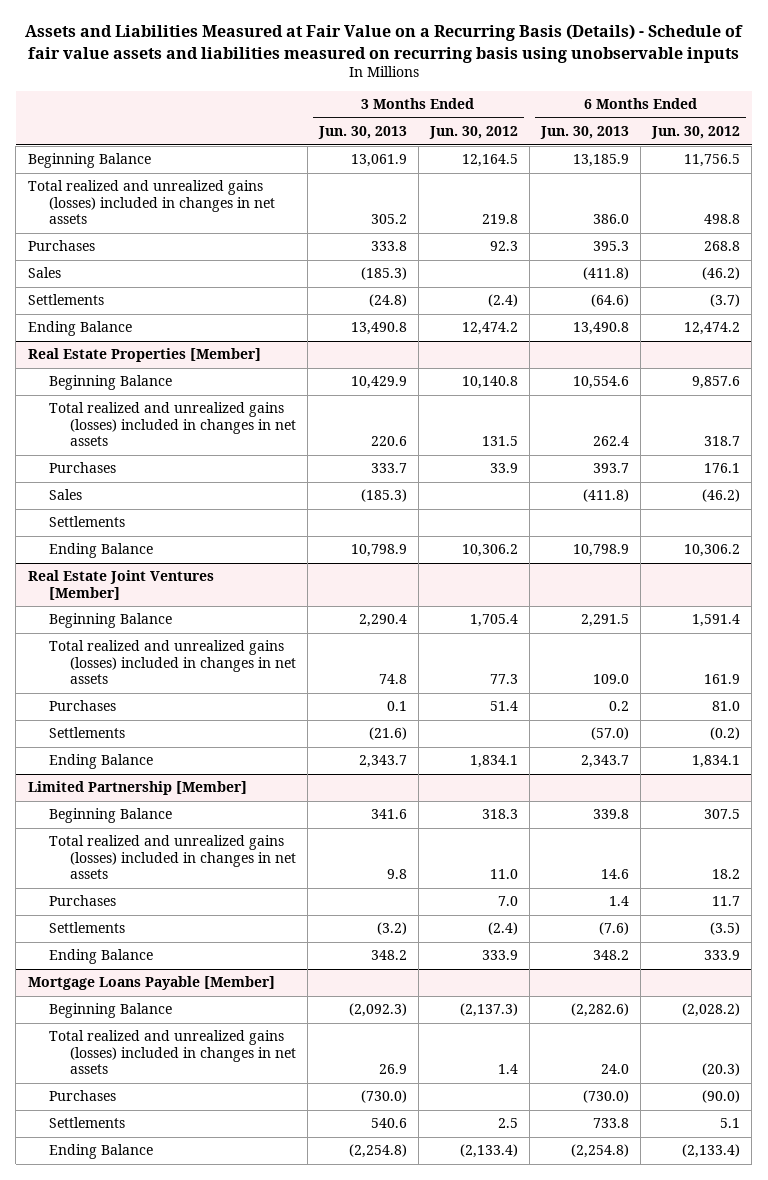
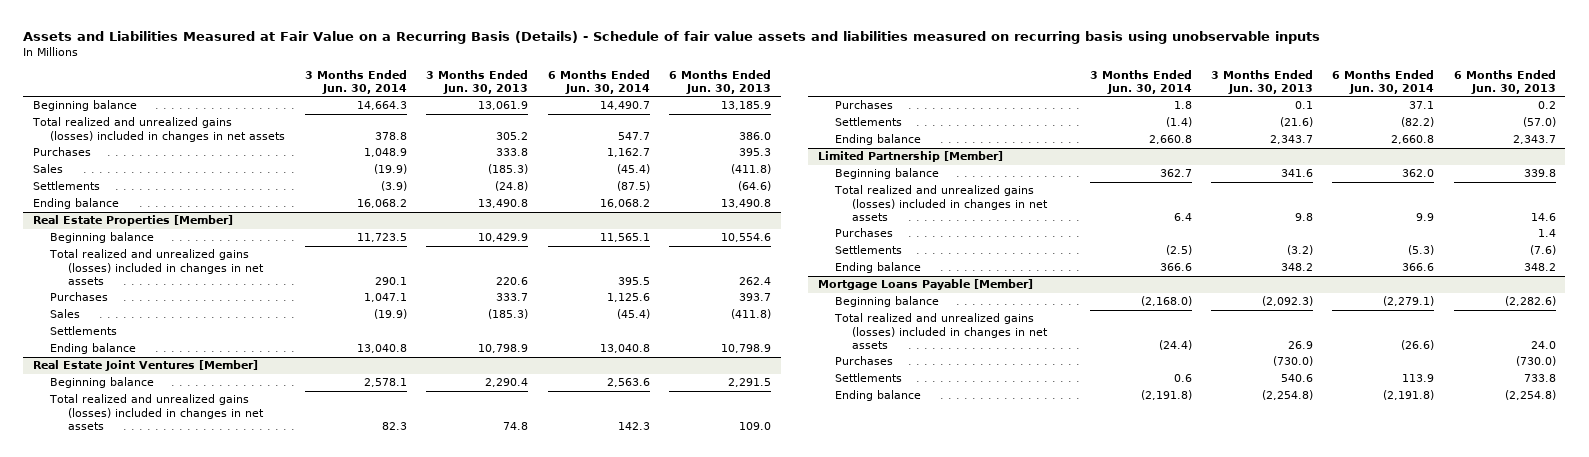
- | 3 Months Ended Jun. 30, 2013 | 3 Months Ended Jun. 30, 2012 | 6 Months Ended Jun. 30, 2013 | 6 Months Ended Jun. 30, 2012
+ | 3 Months Ended Jun. 30, 2014 | 3 Months Ended Jun. 30, 2013 | 6 Months Ended Jun. 30, 2014 | 6 Months Ended Jun. 30, 2013
- Beginning Balance | 13,061.9 | 12,164.5 | 13,185.9 | 11,756.5
+ Beginning balance | 14,664.3 | 13,061.9 | 14,490.7 | 13,185.9
- Ending Balance | 13,490.8 | 12,474.2 | 13,490.8 | 12,474.2
+ Ending balance | 16,068.2 | 13,490.8 | 16,068.2 | 13,490.8
@ Real Estate Properties [Member]
- Beginning Balance | 10,429.9 | 10,140.8 | 10,554.6 | 9,857.6
+ Beginning balance | 11,723.5 | 10,429.9 | 11,565.1 | 10,554.6
- Ending Balance | 10,798.9 | 10,306.2 | 10,798.9 | 10,306.2
+ Ending balance | 13,040.8 | 10,798.9 | 13,040.8 | 10,798.9
@ Real Estate Joint Ventures [Member]
- Beginning Balance | 2,290.4 | 1,705.4 | 2,291.5 | 1,591.4
+ Beginning balance | 2,578.1 | 2,290.4 | 2,563.6 | 2,291.5
- Ending Balance | 2,343.7 | 1,834.1 | 2,343.7 | 1,834.1
+ Ending balance | 2,660.8 | 2,343.7 | 2,660.8 | 2,343.7
@ Limited Partnership [Member]
- Beginning Balance | 341.6 | 318.3 | 339.8 | 307.5
+ Beginning balance | 362.7 | 341.6 | 362.0 | 339.8
- Ending Balance | 348.2 | 333.9 | 348.2 | 333.9
+ Ending balance | 366.6 | 348.2 | 366.6 | 348.2
@ Mortgage Loans Payable [Member]
- Beginning Balance | (2,092.3) | (2,137.3) | (2,282.6) | (2,028.2)
+ Beginning balance | (2,168.0) | (2,092.3) | (2,279.1) | (2,282.6)
- Ending Balance | (2,254.8) | (2,133.4) | (2,254.8) | (2,133.4)
+ Ending balance | (2,191.8) | (2,254.8) | (2,191.8) | (2,254.8)

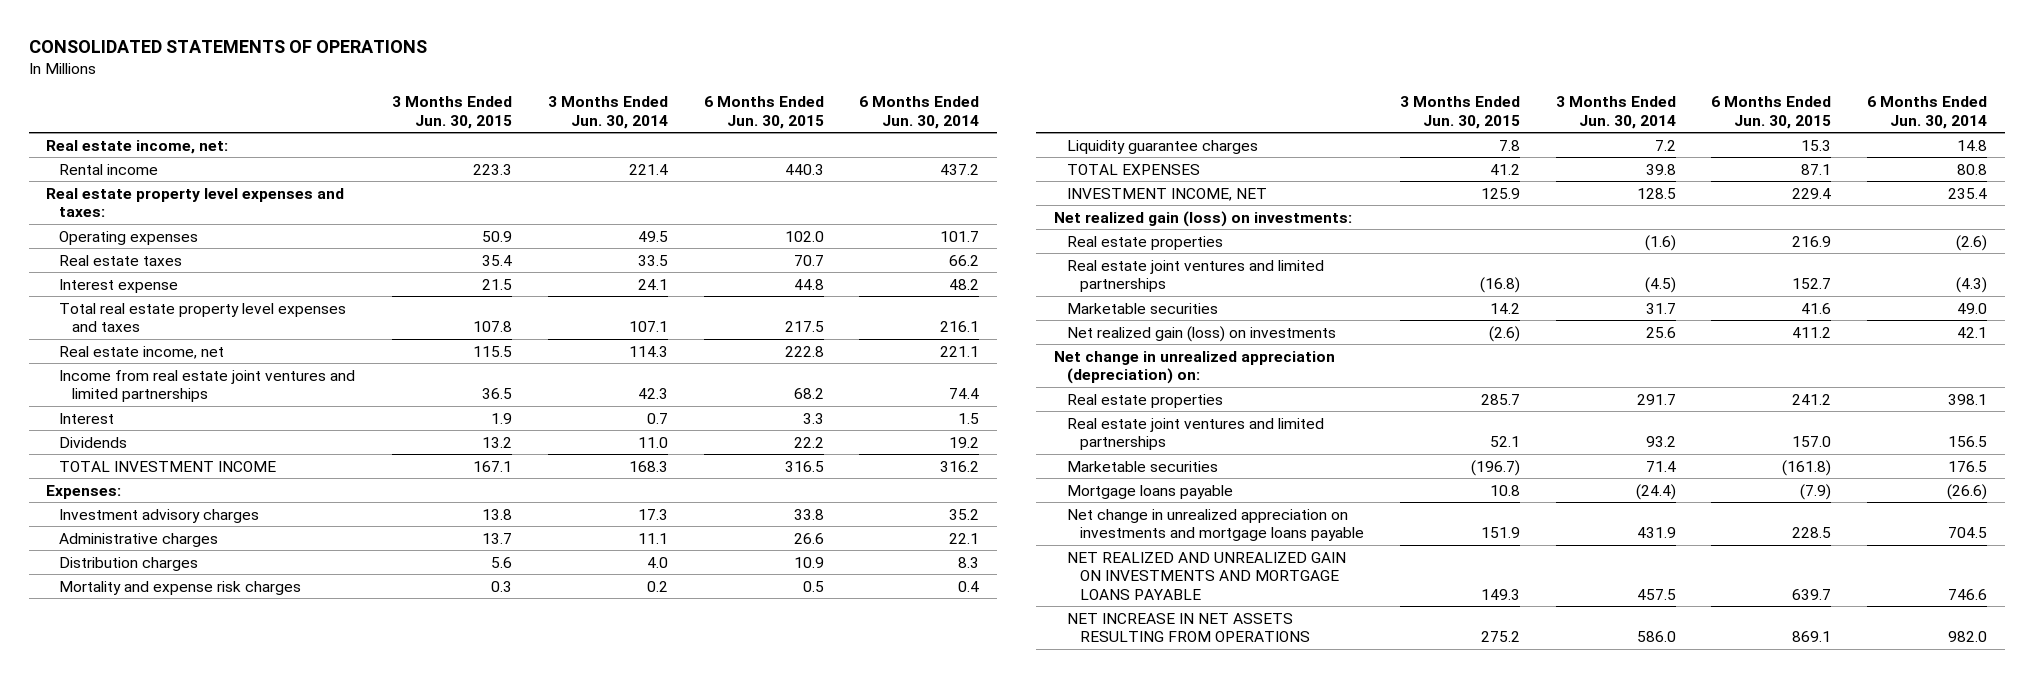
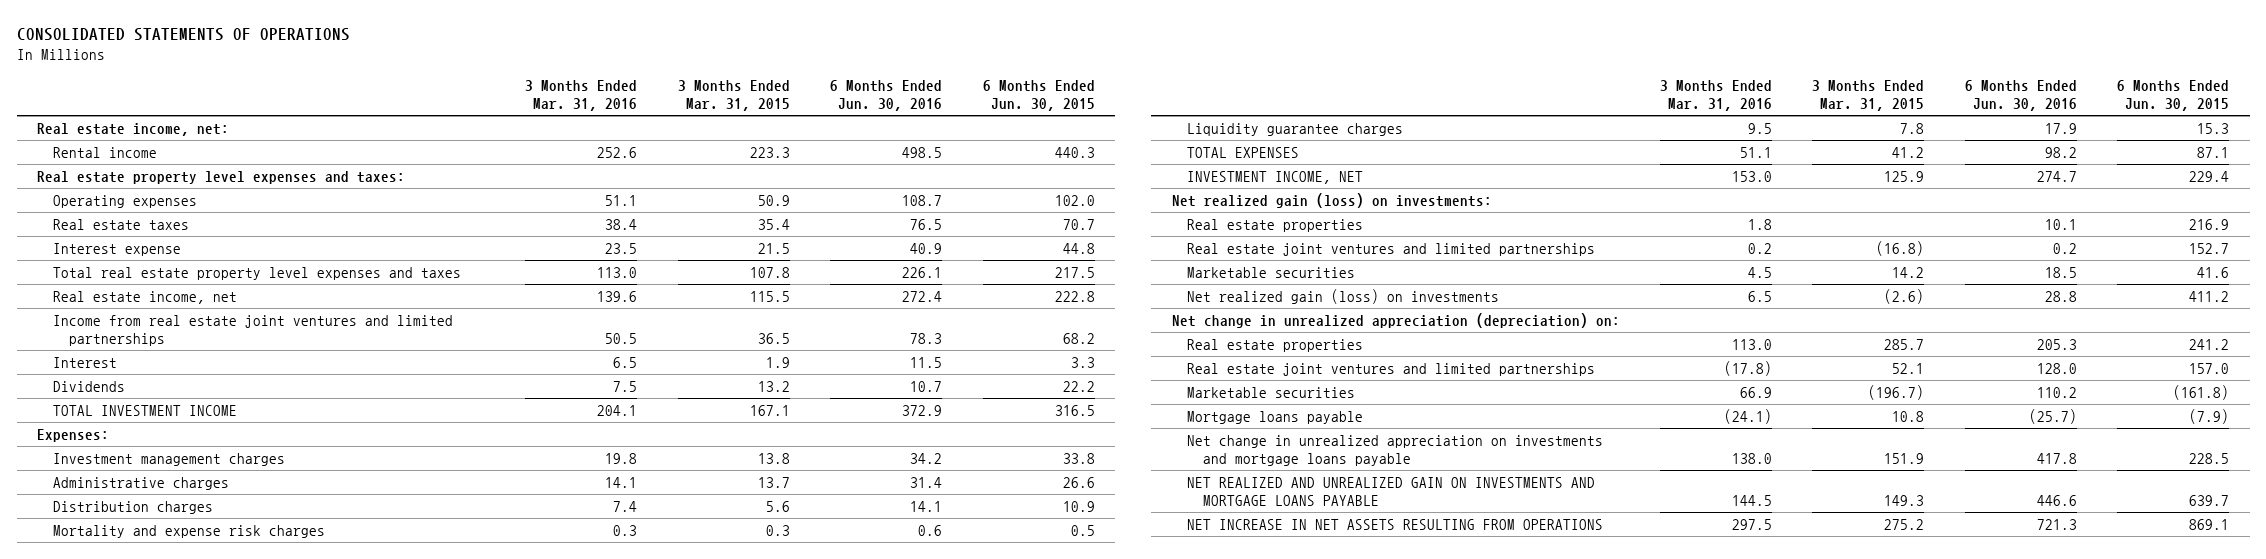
- | 3 Months Ended Jun. 30, 2015 | 3 Months Ended Jun. 30, 2014 | 6 Months Ended Jun. 30, 2015 | 6 Months Ended Jun. 30, 2014
+ | 3 Months Ended Mar. 31, 2016 | 3 Months Ended Mar. 31, 2015 | 6 Months Ended Jun. 30, 2016 | 6 Months Ended Jun. 30, 2015
- Investment advisory charges | 13.8 | 17.3 | 33.8 | 35.2
+ Investment management charges | 19.8 | 13.8 | 34.2 | 33.8

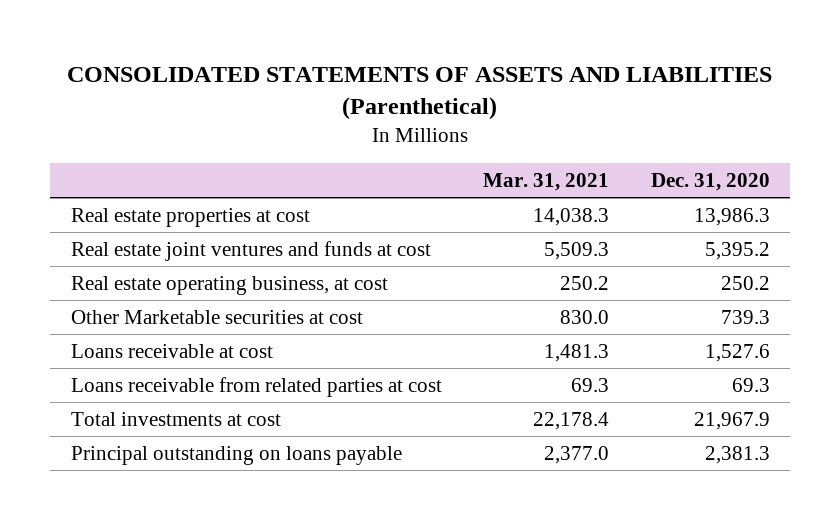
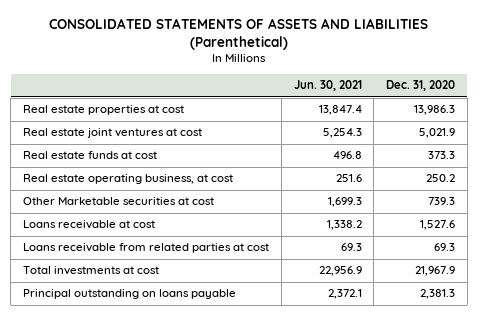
- | Mar. 31, 2021 | Dec. 31, 2020
+ | Jun. 30, 2021 | Dec. 31, 2020
- Real estate joint ventures and funds at cost | 5,509.3 | 5,395.2
+ Real estate joint ventures at cost | 5,254.3 | 5,021.9
+ Real estate funds at cost | 496.8 | 373.3

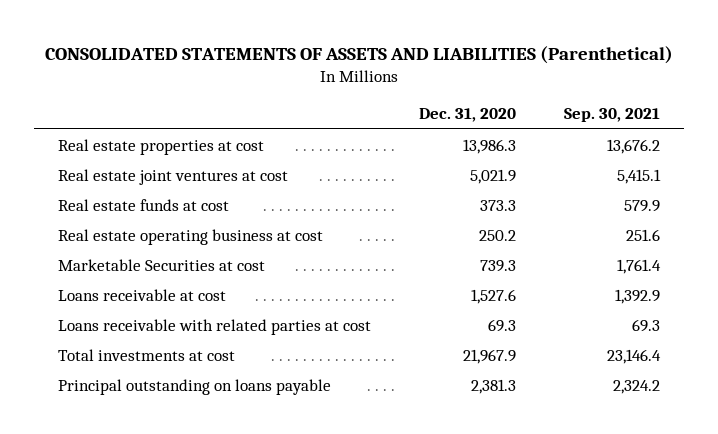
- | Jun. 30, 2021 | Dec. 31, 2020
+ | Dec. 31, 2020 | Sep. 30, 2021
- Real estate operating business, at cost | 251.6 | 250.2
- Other Marketable securities at cost | 1,699.3 | 739.3
+ Real estate operating business at cost | 250.2 | 251.6
+ Marketable Securities at cost | 739.3 | 1,761.4
- Loans receivable from related parties at cost | 69.3 | 69.3
+ Loans receivable with related parties at cost | 69.3 | 69.3

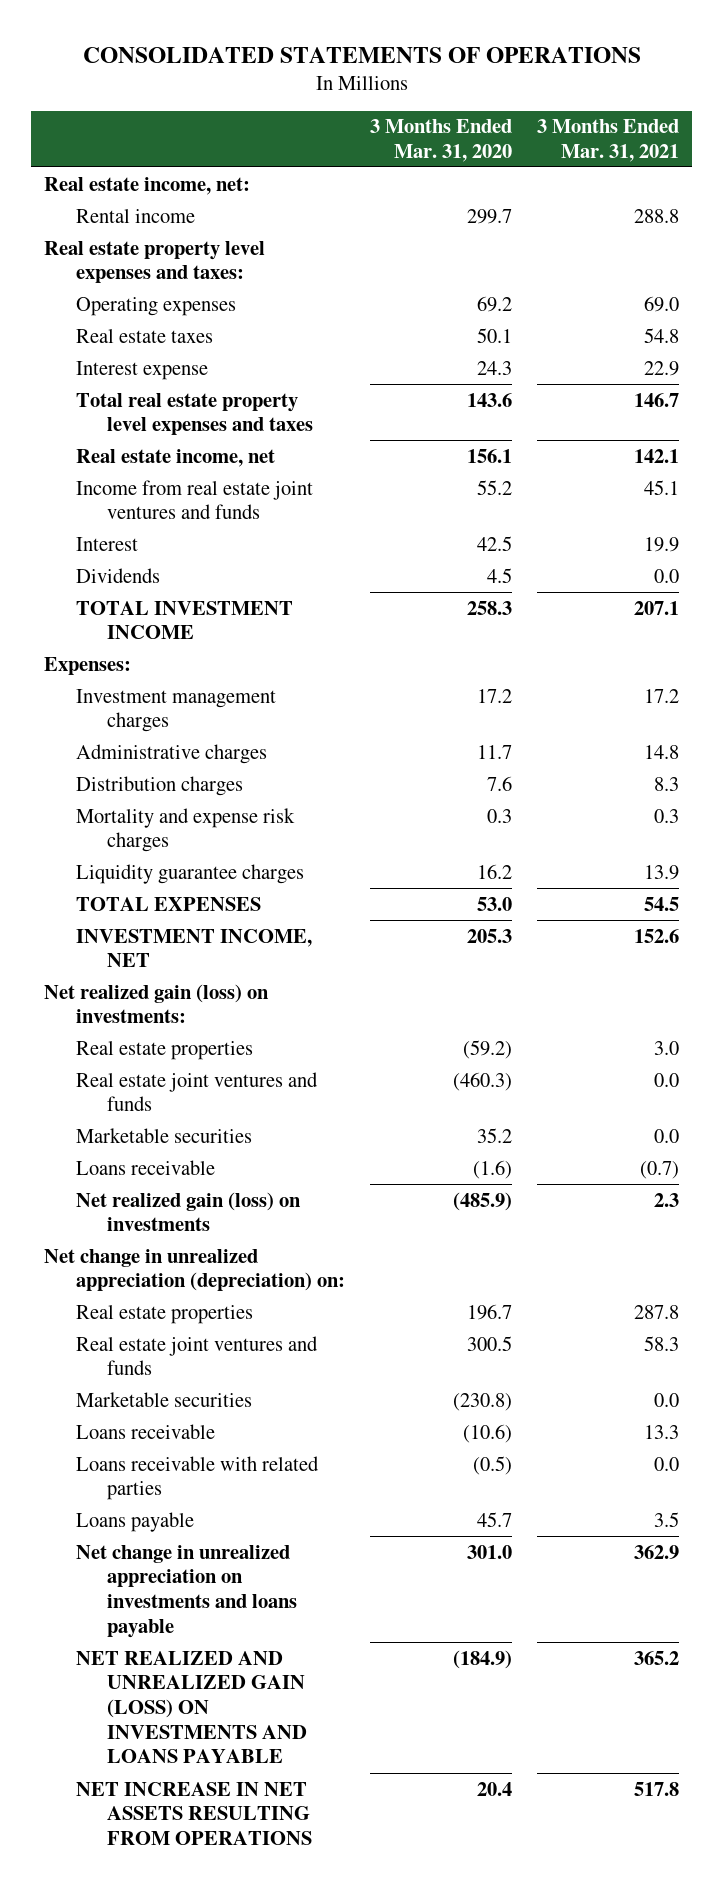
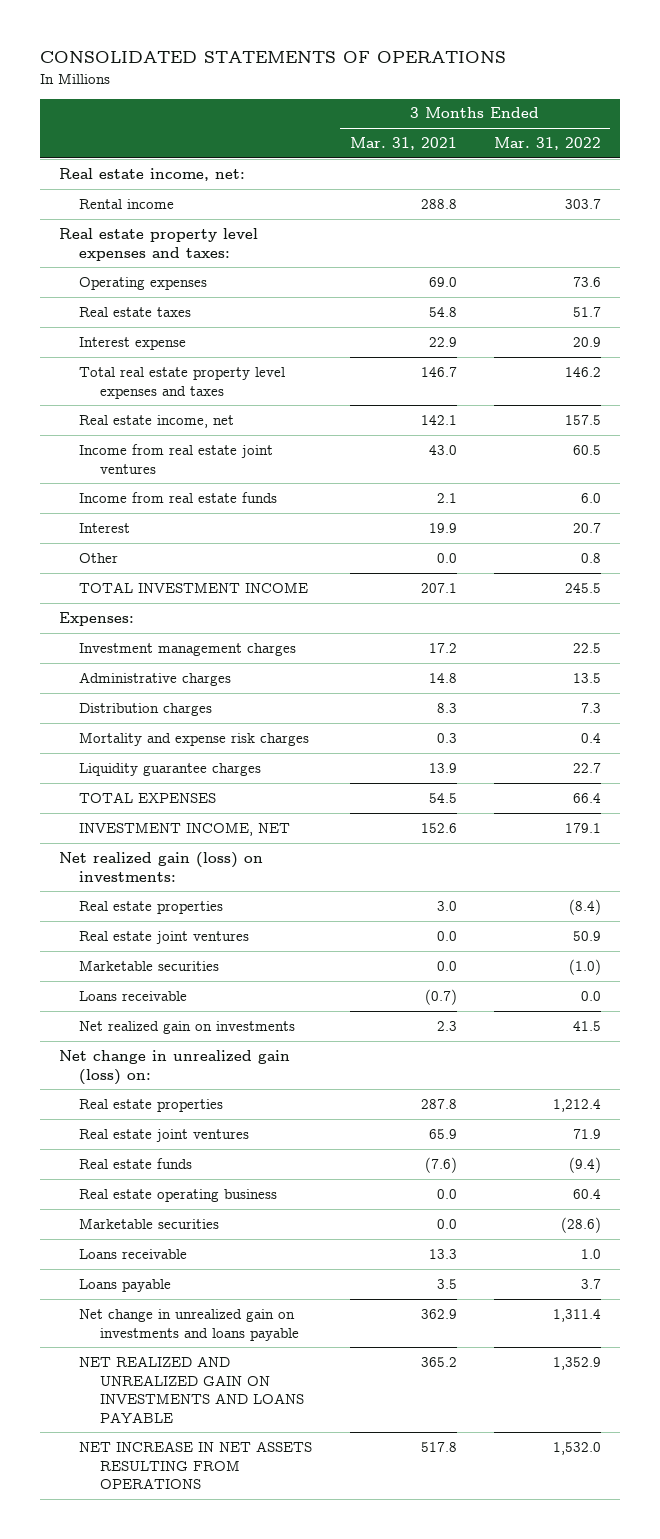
- | 3 Months Ended Mar. 31, 2020 | 3 Months Ended Mar. 31, 2021
+ | 3 Months Ended Mar. 31, 2021 | 3 Months Ended Mar. 31, 2022
- Income from real estate joint ventures and funds | 55.2 | 45.1
+ Income from real estate joint ventures | 43.0 | 60.5
+ Income from real estate funds | 2.1 | 6.0
- Dividends | 4.5 | 0.0
+ Other | 0.0 | 0.8
- Real estate joint ventures and funds | (460.3) | 0.0
+ Real estate joint ventures | 0.0 | 50.9
- Net realized gain (loss) on investments | (485.9) | 2.3
- Net change in unrealized appreciation (depreciation) on:
+ Net realized gain on investments | 2.3 | 41.5
+ Net change in unrealized gain (loss) on:
- Real estate joint ventures and funds | 300.5 | 58.3
+ Real estate joint ventures | 65.9 | 71.9
+ Real estate funds | (7.6) | (9.4)
+ Real estate operating business | 0.0 | 60.4
- Loans receivable with related parties | (0.5) | 0.0
- Net change in unrealized appreciation on investments and loans payable | 301.0 | 362.9
- NET REALIZED AND UNREALIZED GAIN (LOSS) ON INVESTMENTS AND LOANS PAYABLE | (184.9) | 365.2
+ Net change in unrealized gain on investments and loans payable | 362.9 | 1,311.4
+ NET REALIZED AND UNREALIZED GAIN ON INVESTMENTS AND LOANS PAYABLE | 365.2 | 1,352.9

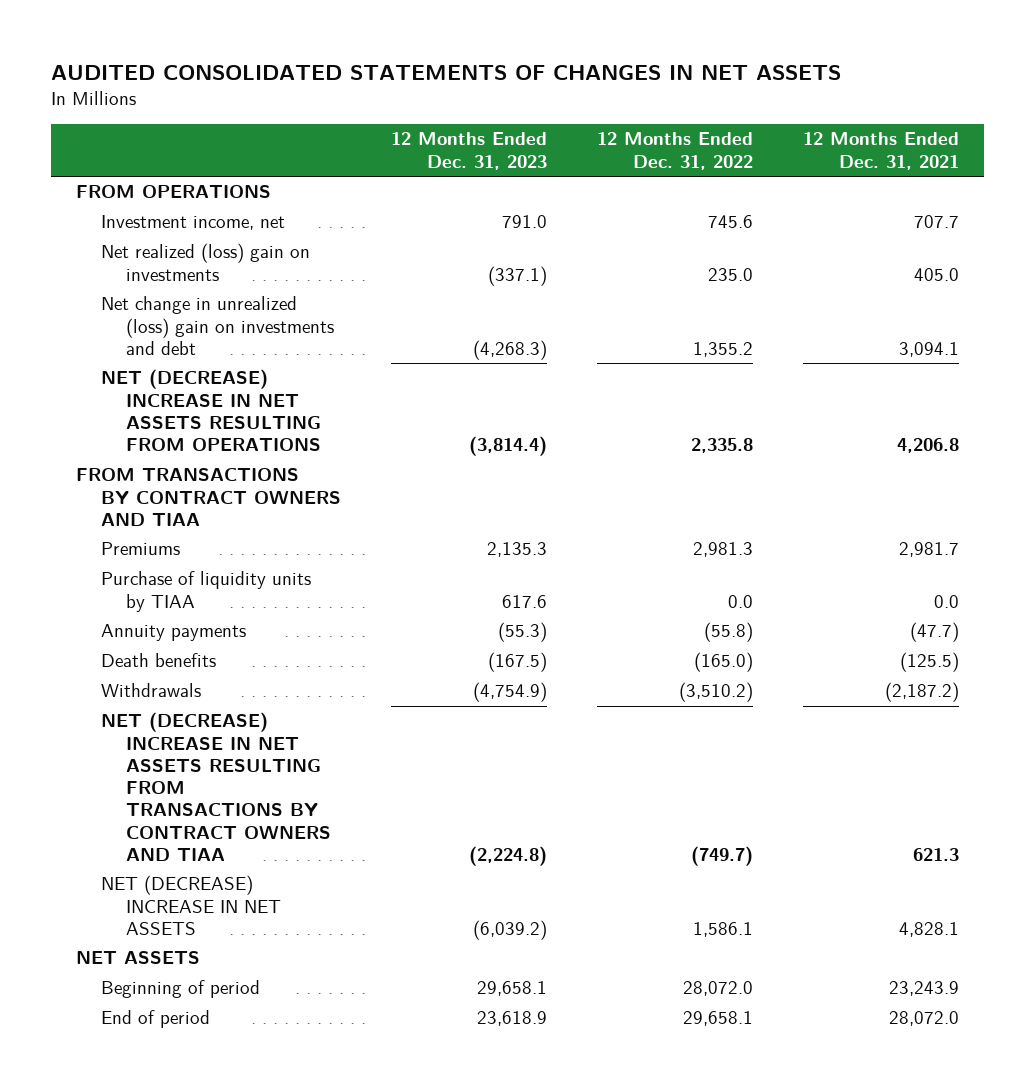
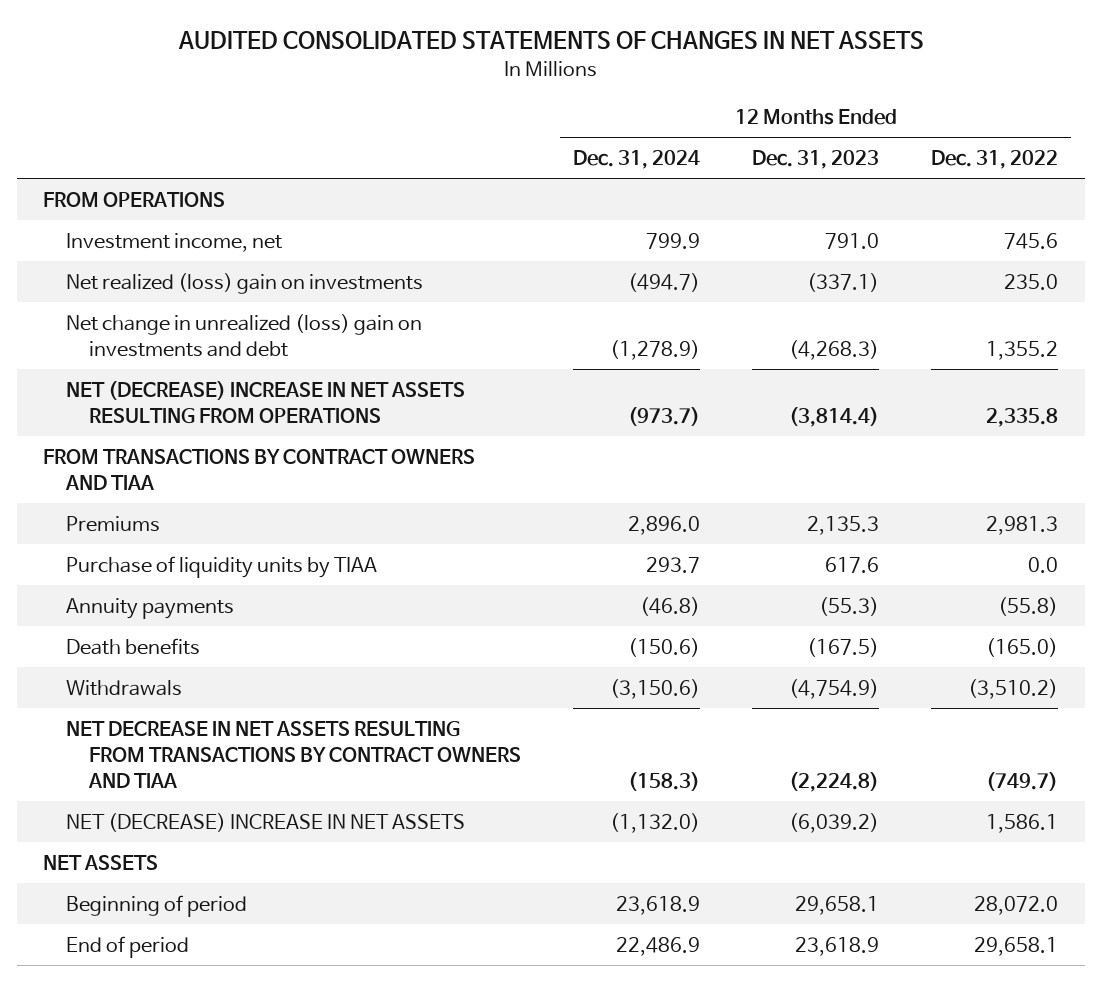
- | 12 Months Ended Dec. 31, 2023 | 12 Months Ended Dec. 31, 2022 | 12 Months Ended Dec. 31, 2021
+ | 12 Months Ended Dec. 31, 2024 | 12 Months Ended Dec. 31, 2023 | 12 Months Ended Dec. 31, 2022
- NET (DECREASE) INCREASE IN NET ASSETS RESULTING FROM TRANSACTIONS BY CONTRACT OWNERS AND TIAA | (2,224.8) | (749.7) | 621.3
+ NET DECREASE IN NET ASSETS RESULTING FROM TRANSACTIONS BY CONTRACT OWNERS AND TIAA | (158.3) | (2,224.8) | (749.7)

